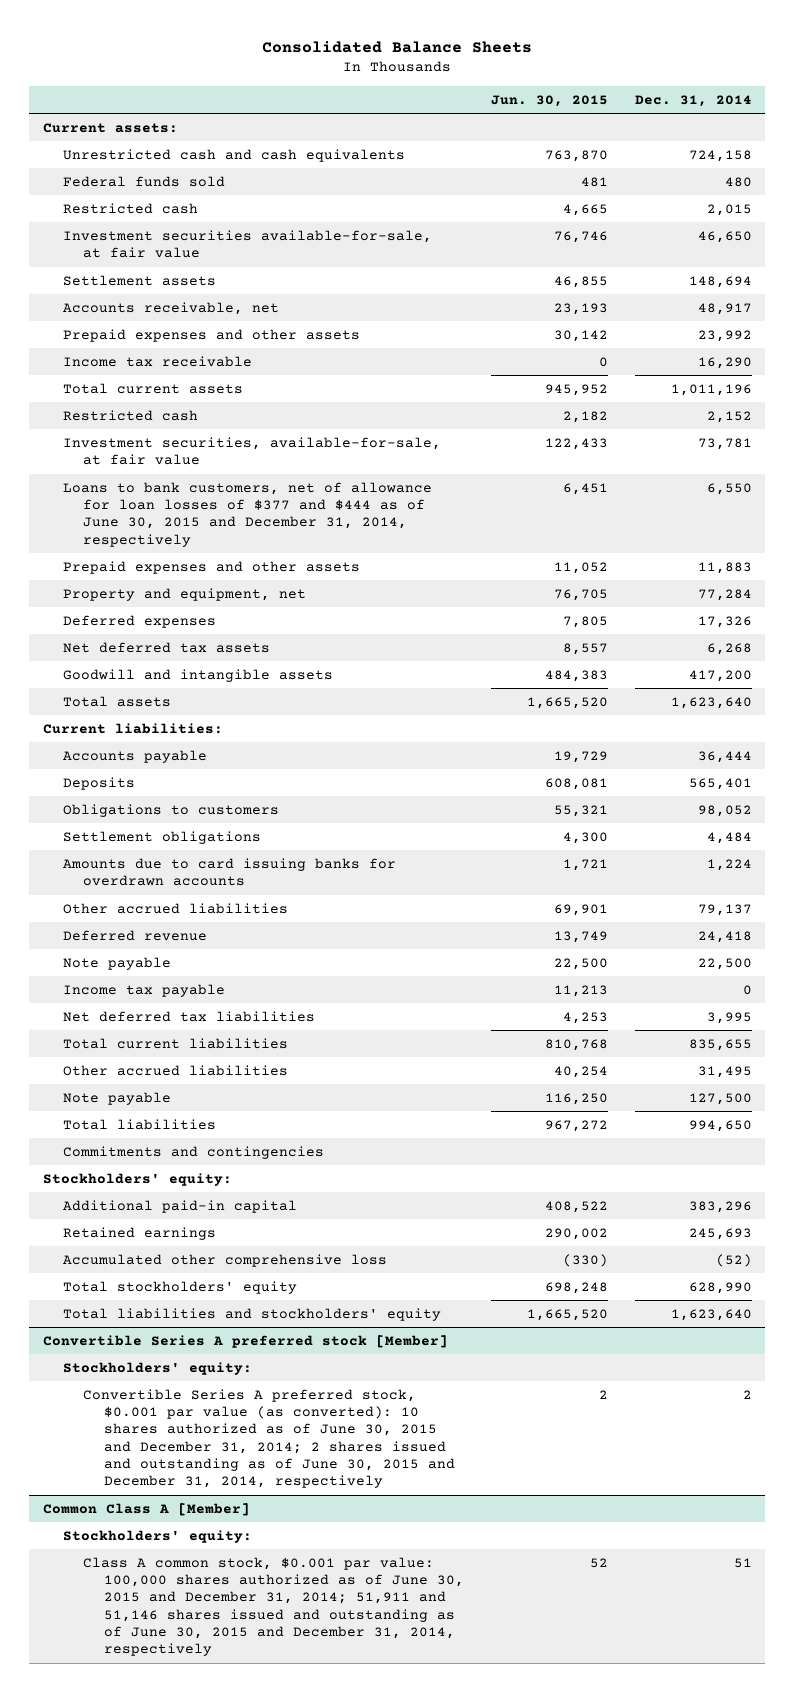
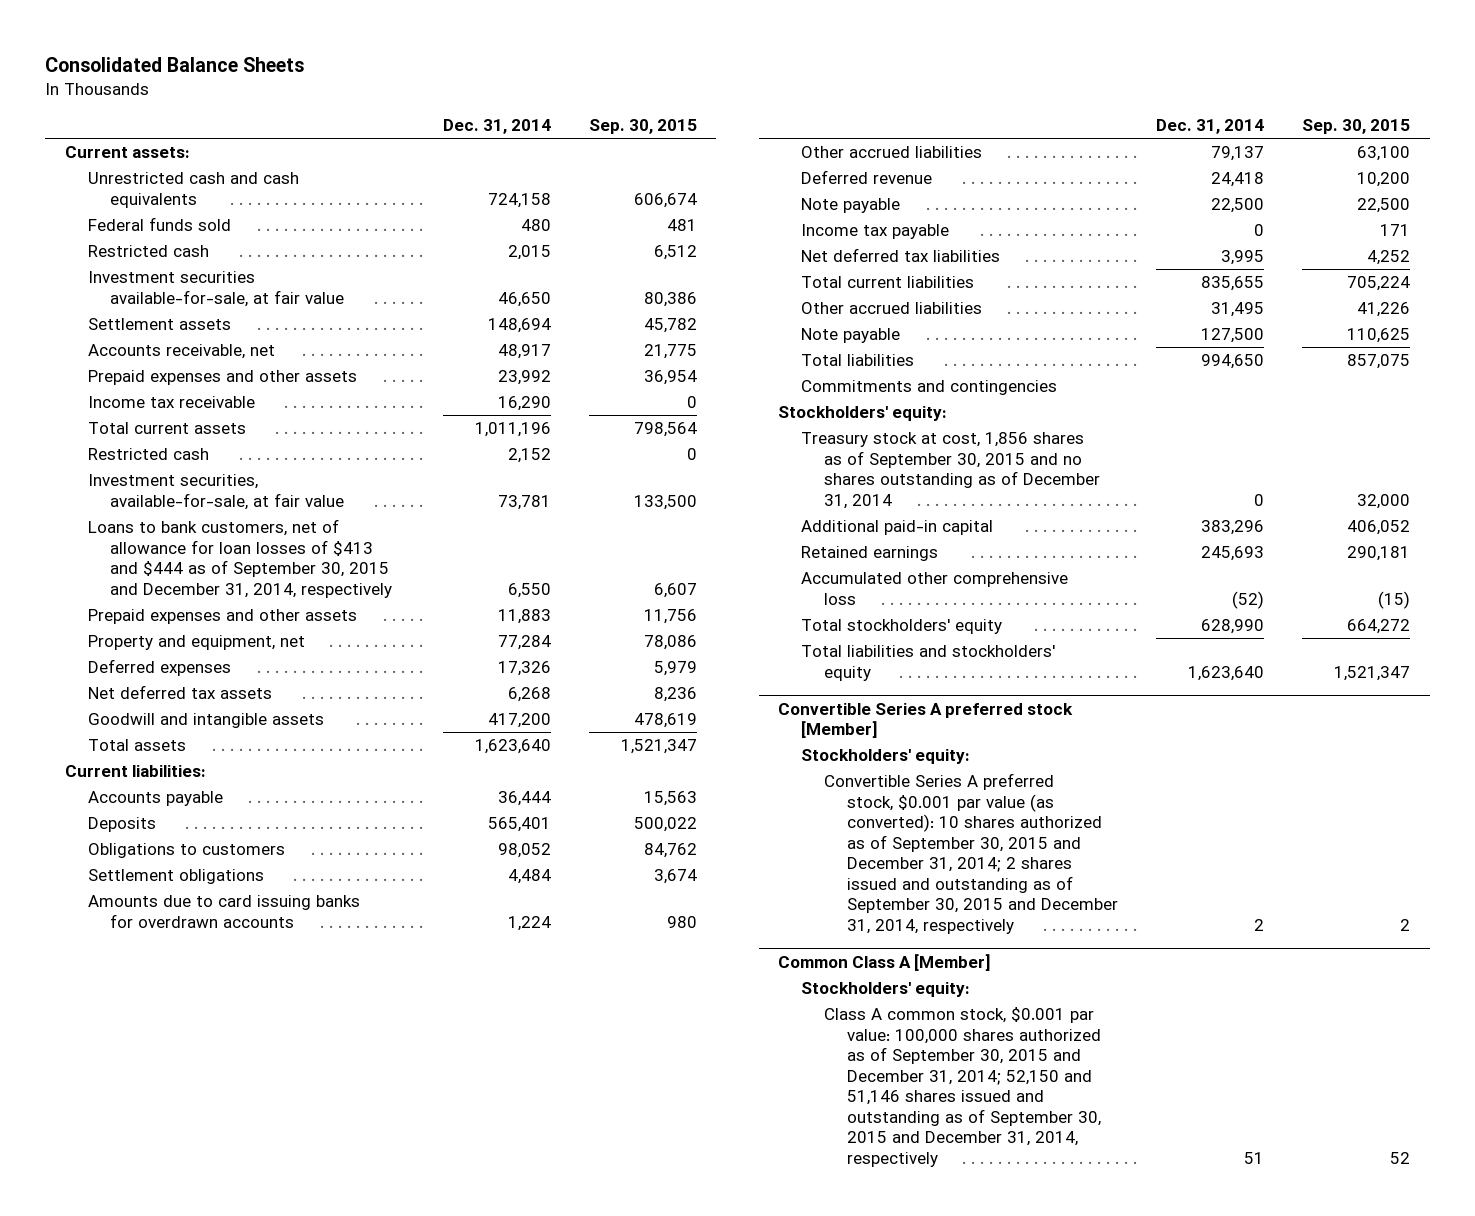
- | Jun. 30, 2015 | Dec. 31, 2014
+ | Dec. 31, 2014 | Sep. 30, 2015
- Loans to bank customers, net of allowance for loan losses of $377 and $444 as of June 30, 2015 and December 31, 2014, respectively | 6,451 | 6,550
+ Loans to bank customers, net of allowance for loan losses of $413 and $444 as of September 30, 2015 and December 31, 2014, respectively | 6,550 | 6,607
+ Treasury stock at cost, 1,856 shares as of September 30, 2015 and no shares outstanding as of December 31, 2014 | 0 | 32,000
@ Convertible Series A preferred stock [Member]
- Convertible Series A preferred stock, $0.001 par value (as converted): 10 shares authorized as of June 30, 2015 and December 31, 2014; 2 shares issued and outstanding as of June 30, 2015 and December 31, 2014, respectively | 2 | 2
+ Convertible Series A preferred stock, $0.001 par value (as converted): 10 shares authorized as of September 30, 2015 and December 31, 2014; 2 shares issued and outstanding as of September 30, 2015 and December 31, 2014, respectively | 2 | 2
@ Common Class A [Member]
- Class A common stock, $0.001 par value: 100,000 shares authorized as of June 30, 2015 and December 31, 2014; 51,911 and 51,146 shares issued and outstanding as of June 30, 2015 and December 31, 2014, respectively | 52 | 51
+ Class A common stock, $0.001 par value: 100,000 shares authorized as of September 30, 2015 and December 31, 2014; 52,150 and 51,146 shares issued and outstanding as of September 30, 2015 and December 31, 2014, respectively | 51 | 52

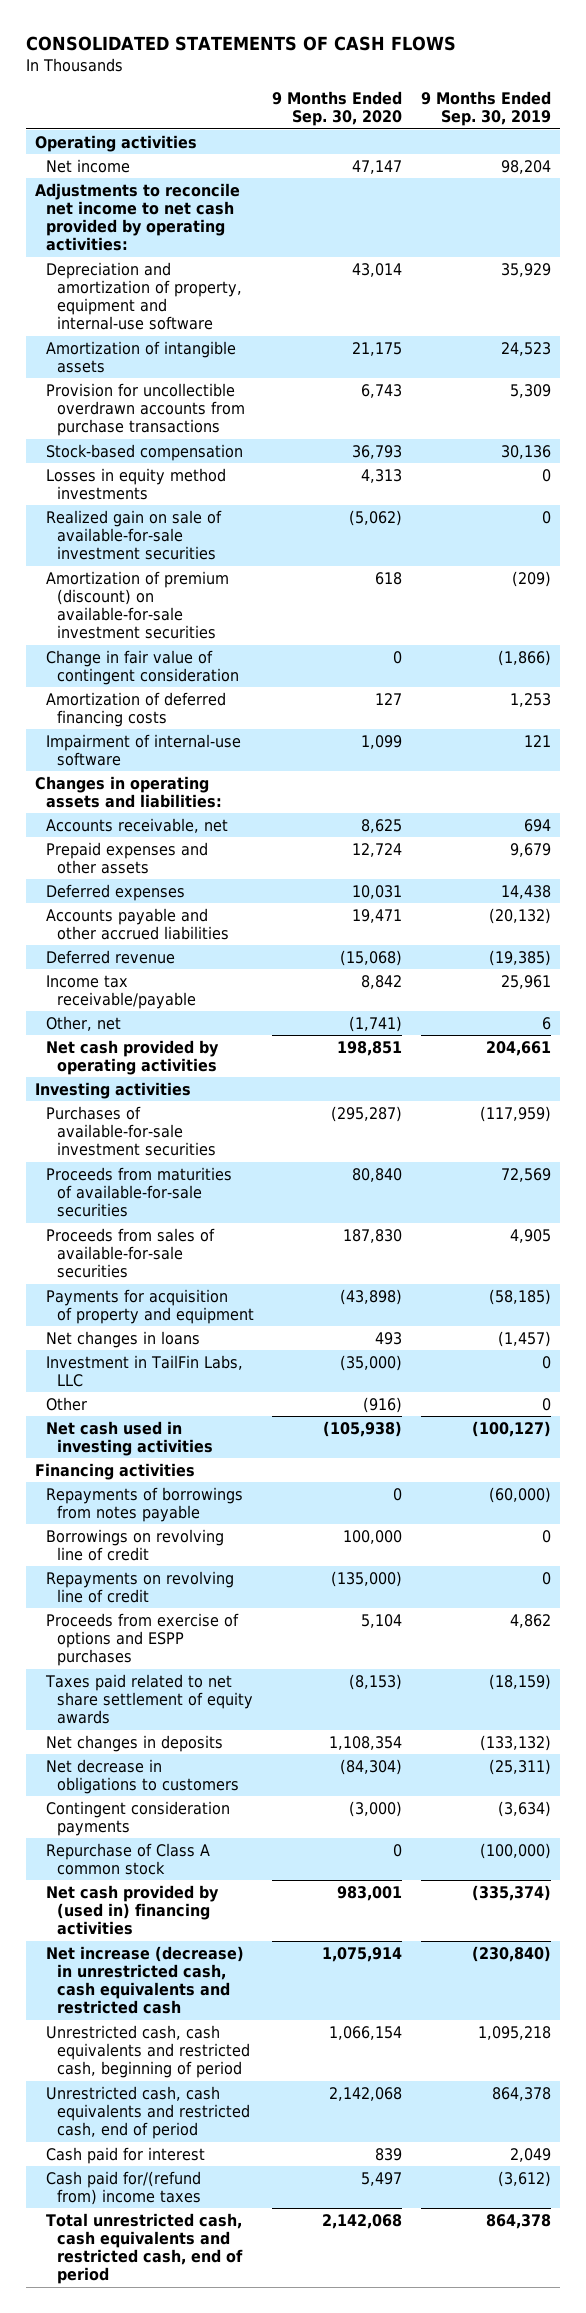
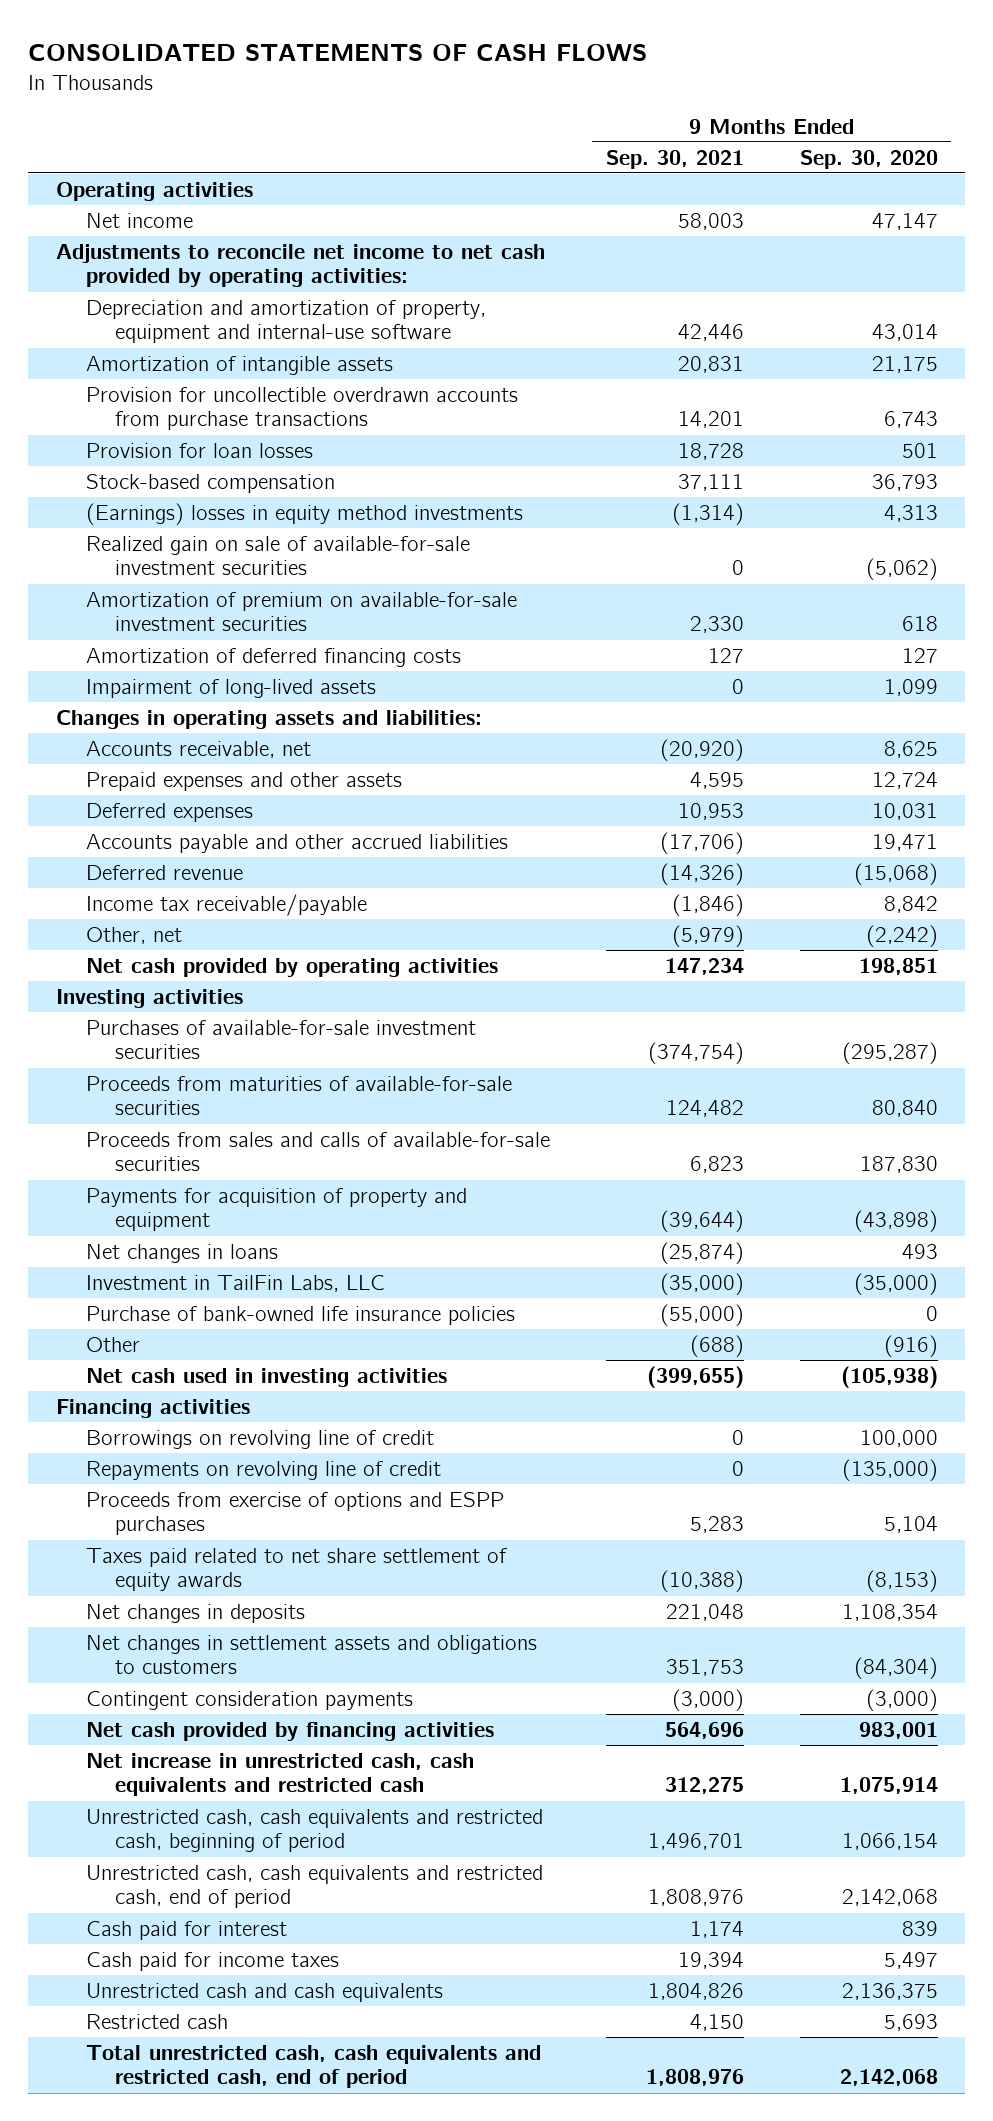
- | 9 Months Ended Sep. 30, 2020 | 9 Months Ended Sep. 30, 2019
+ | 9 Months Ended Sep. 30, 2021 | 9 Months Ended Sep. 30, 2020
+ Provision for loan losses | 18,728 | 501
- Losses in equity method investments | 4,313 | 0
+ (Earnings) losses in equity method investments | (1,314) | 4,313
- Amortization of premium (discount) on available-for-sale investment securities | 618 | (209)
- Change in fair value of contingent consideration | 0 | (1,866)
+ Amortization of premium on available-for-sale investment securities | 2,330 | 618
- Impairment of internal-use software | 1,099 | 121
+ Impairment of long-lived assets | 0 | 1,099
- Other, net | (1,741) | 6
+ Other, net | (5,979) | (2,242)
- Proceeds from sales of available-for-sale securities | 187,830 | 4,905
+ Proceeds from sales and calls of available-for-sale securities | 6,823 | 187,830
+ Purchase of bank-owned life insurance policies | (55,000) | 0
- Repayments of borrowings from notes payable | 0 | (60,000)
- Net decrease in obligations to customers | (84,304) | (25,311)
+ Net changes in settlement assets and obligations to customers | 351,753 | (84,304)
- Repurchase of Class A common stock | 0 | (100,000)
- Net cash provided by (used in) financing activities | 983,001 | (335,374)
- Net increase (decrease) in unrestricted cash, cash equivalents and restricted cash | 1,075,914 | (230,840)
+ Net cash provided by financing activities | 564,696 | 983,001
+ Net increase in unrestricted cash, cash equivalents and restricted cash | 312,275 | 1,075,914
- Cash paid for/(refund from) income taxes | 5,497 | (3,612)
+ Cash paid for income taxes | 19,394 | 5,497
+ Unrestricted cash and cash equivalents | 1,804,826 | 2,136,375
+ Restricted cash | 4,150 | 5,693

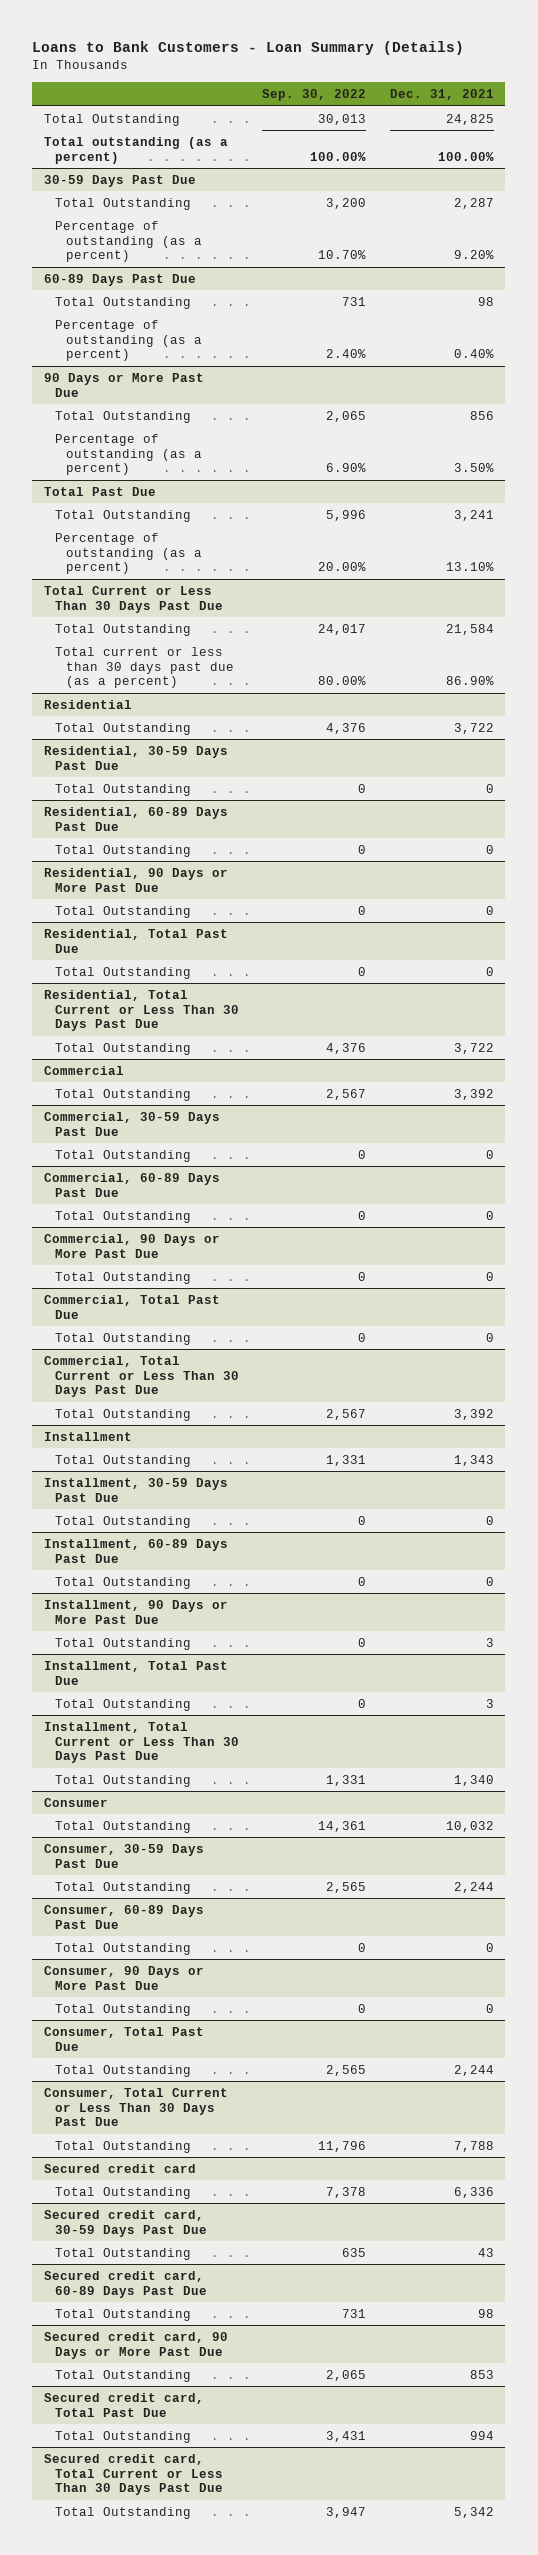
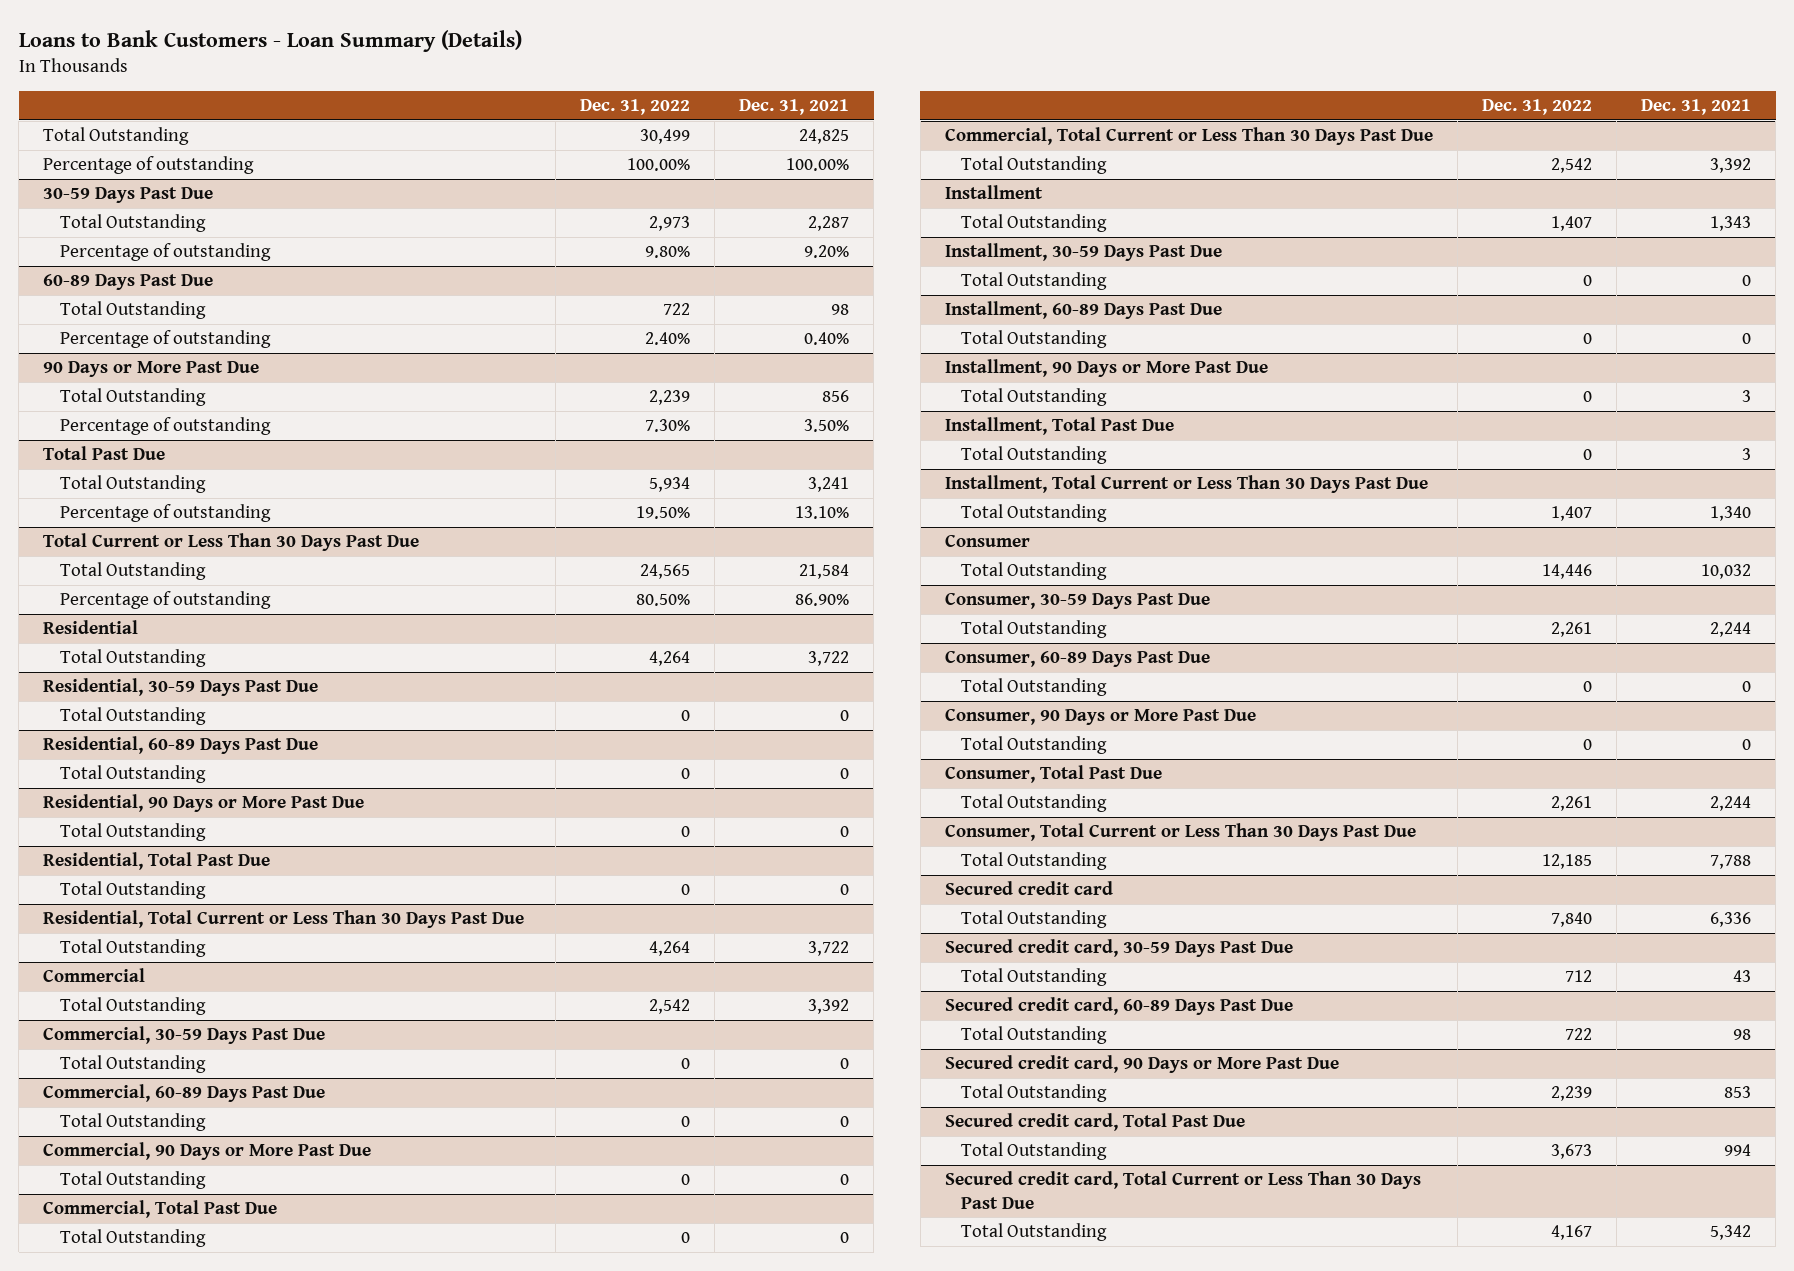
- | Sep. 30, 2022 | Dec. 31, 2021
+ | Dec. 31, 2022 | Dec. 31, 2021
- Total outstanding (as a percent) | 100.00% | 100.00%
+ Percentage of outstanding | 100.00% | 100.00%
@ 30-59 Days Past Due
- Percentage of outstanding (as a percent) | 10.70% | 9.20%
+ Percentage of outstanding | 9.80% | 9.20%
@ 60-89 Days Past Due
- Percentage of outstanding (as a percent) | 2.40% | 0.40%
+ Percentage of outstanding | 2.40% | 0.40%
@ 90 Days or More Past Due
- Percentage of outstanding (as a percent) | 6.90% | 3.50%
+ Percentage of outstanding | 7.30% | 3.50%
@ Total Past Due
- Percentage of outstanding (as a percent) | 20.00% | 13.10%
+ Percentage of outstanding | 19.50% | 13.10%
@ Total Current or Less Than 30 Days Past Due
- Total current or less than 30 days past due (as a percent) | 80.00% | 86.90%
+ Percentage of outstanding | 80.50% | 86.90%

